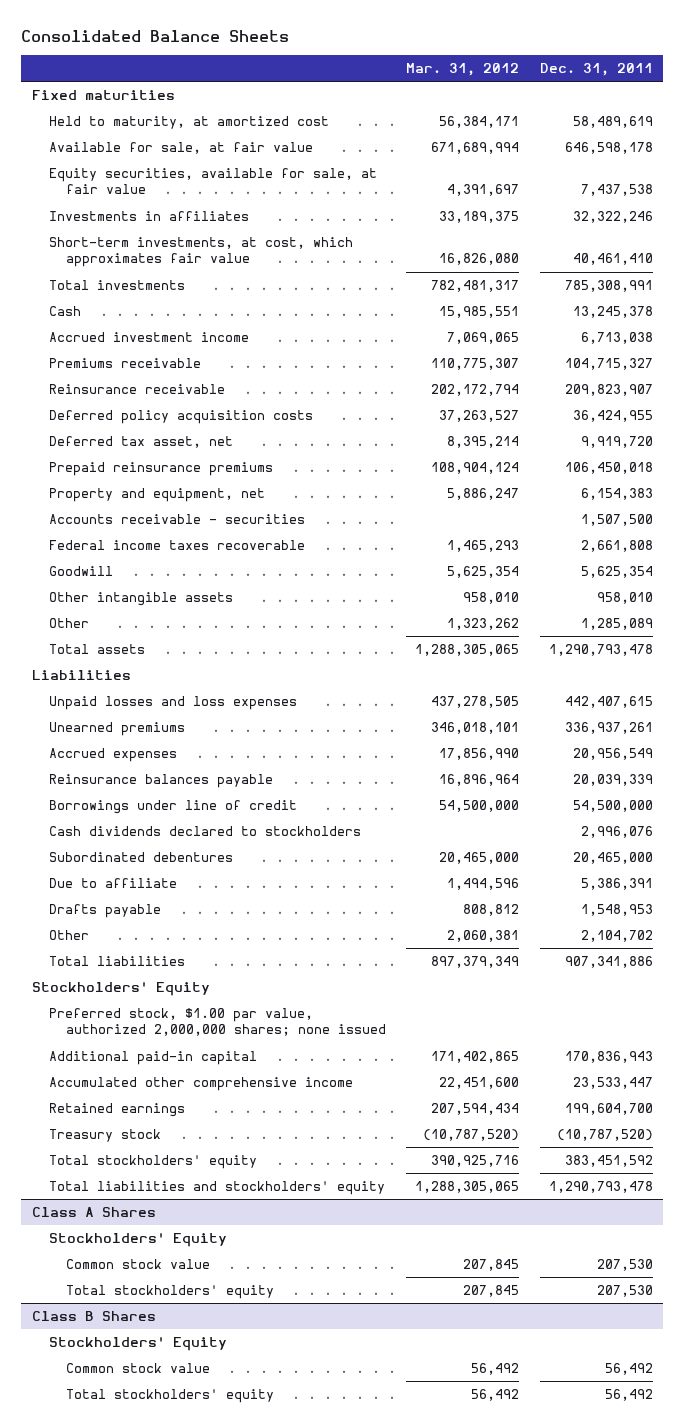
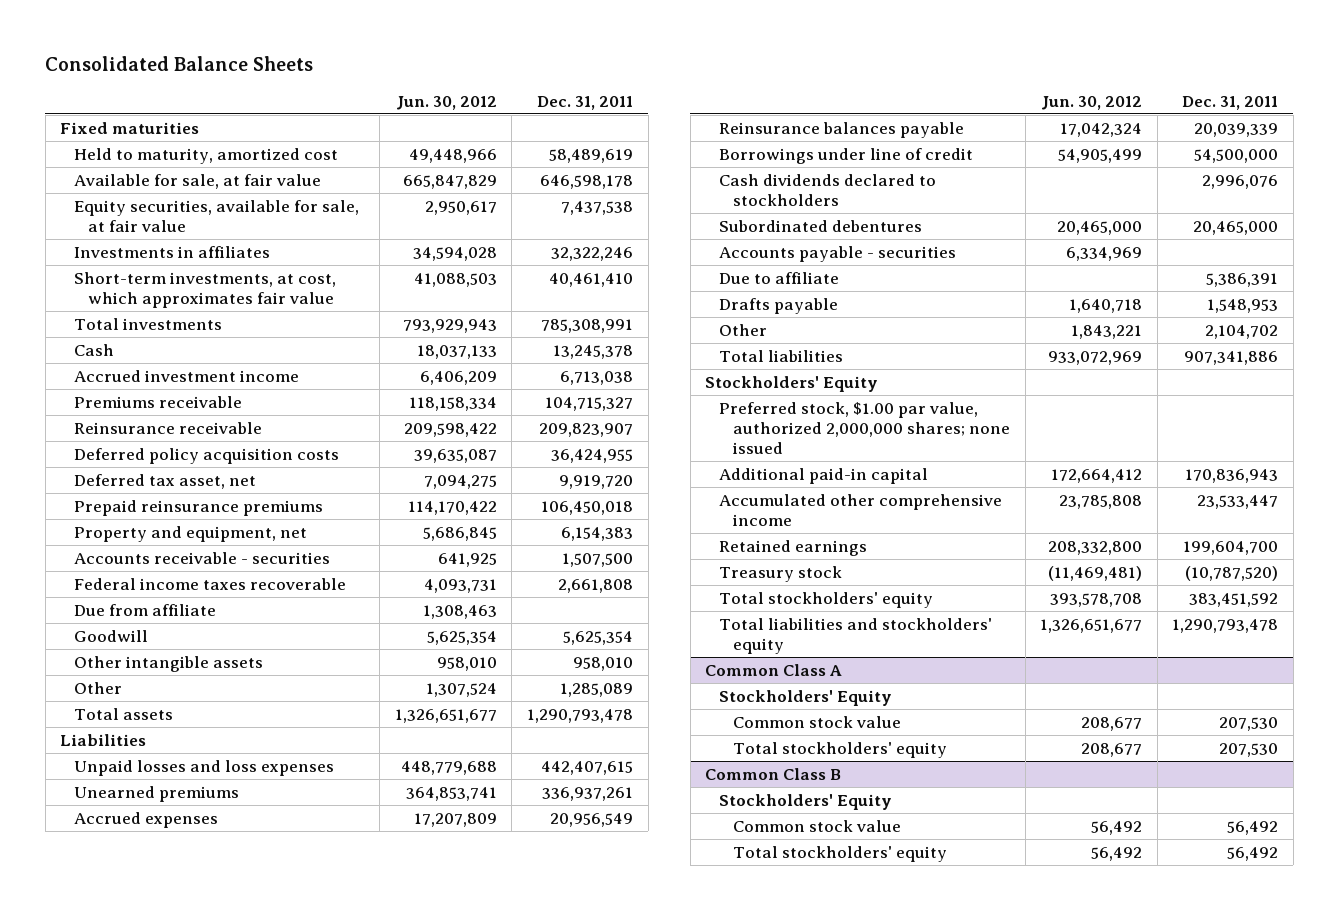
- | Mar. 31, 2012 | Dec. 31, 2011
+ | Jun. 30, 2012 | Dec. 31, 2011
- Held to maturity, at amortized cost | 56,384,171 | 58,489,619
+ Held to maturity, amortized cost | 49,448,966 | 58,489,619
+ Due from affiliate | 1,308,463 |
+ Accounts payable - securities | 6,334,969 |
- Class A Shares
+ Common Class A
- Class B Shares
+ Common Class B

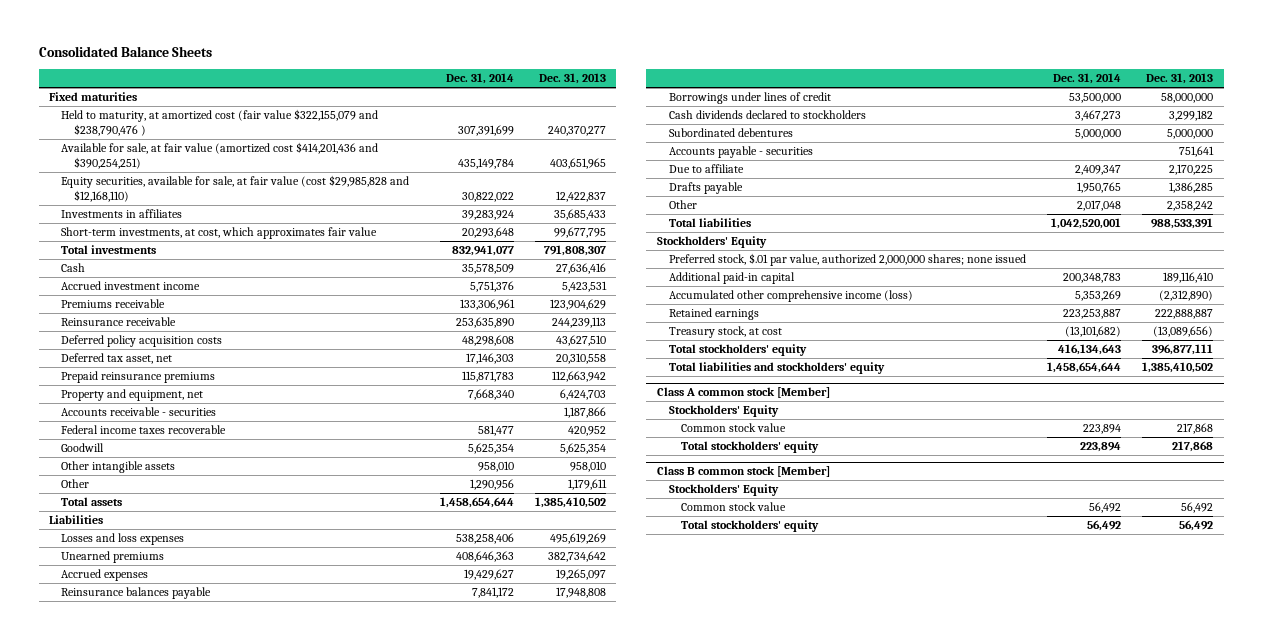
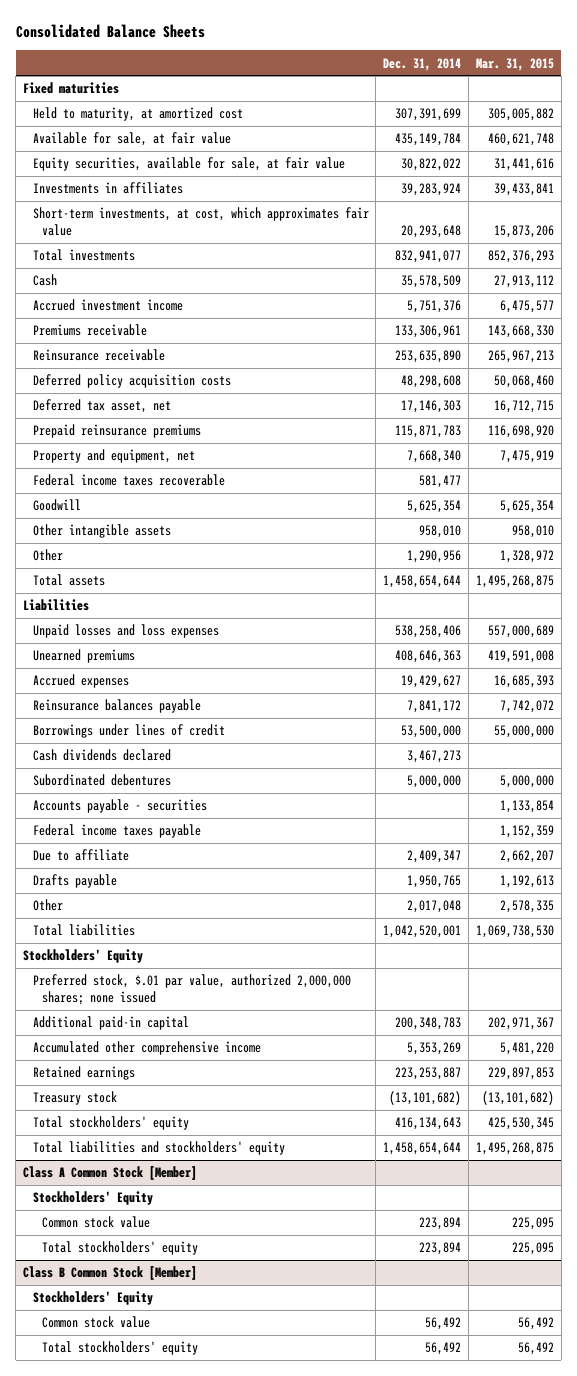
- | Dec. 31, 2014 | Dec. 31, 2013
+ | Dec. 31, 2014 | Mar. 31, 2015
- Held to maturity, at amortized cost (fair value $322,155,079 and $238,790,476 ) | 307,391,699 | 240,370,277
- Available for sale, at fair value (amortized cost $414,201,436 and $390,254,251) | 435,149,784 | 403,651,965
- Equity securities, available for sale, at fair value (cost $29,985,828 and $12,168,110) | 30,822,022 | 12,422,837
+ Held to maturity, at amortized cost | 307,391,699 | 305,005,882
+ Available for sale, at fair value | 435,149,784 | 460,621,748
+ Equity securities, available for sale, at fair value | 30,822,022 | 31,441,616
- Accounts receivable - securities | | 1,187,866
- Losses and loss expenses | 538,258,406 | 495,619,269
+ Unpaid losses and loss expenses | 538,258,406 | 557,000,689
- Cash dividends declared to stockholders | 3,467,273 | 3,299,182
+ Cash dividends declared | 3,467,273 |
+ Federal income taxes payable | | 1,152,359
- Accumulated other comprehensive income (loss) | 5,353,269 | (2,312,890)
+ Accumulated other comprehensive income | 5,353,269 | 5,481,220
- Treasury stock, at cost | (13,101,682) | (13,089,656)
+ Treasury stock | (13,101,682) | (13,101,682)
- Class A common stock [Member]
+ Class A Common Stock [Member]
- Class B common stock [Member]
+ Class B Common Stock [Member]

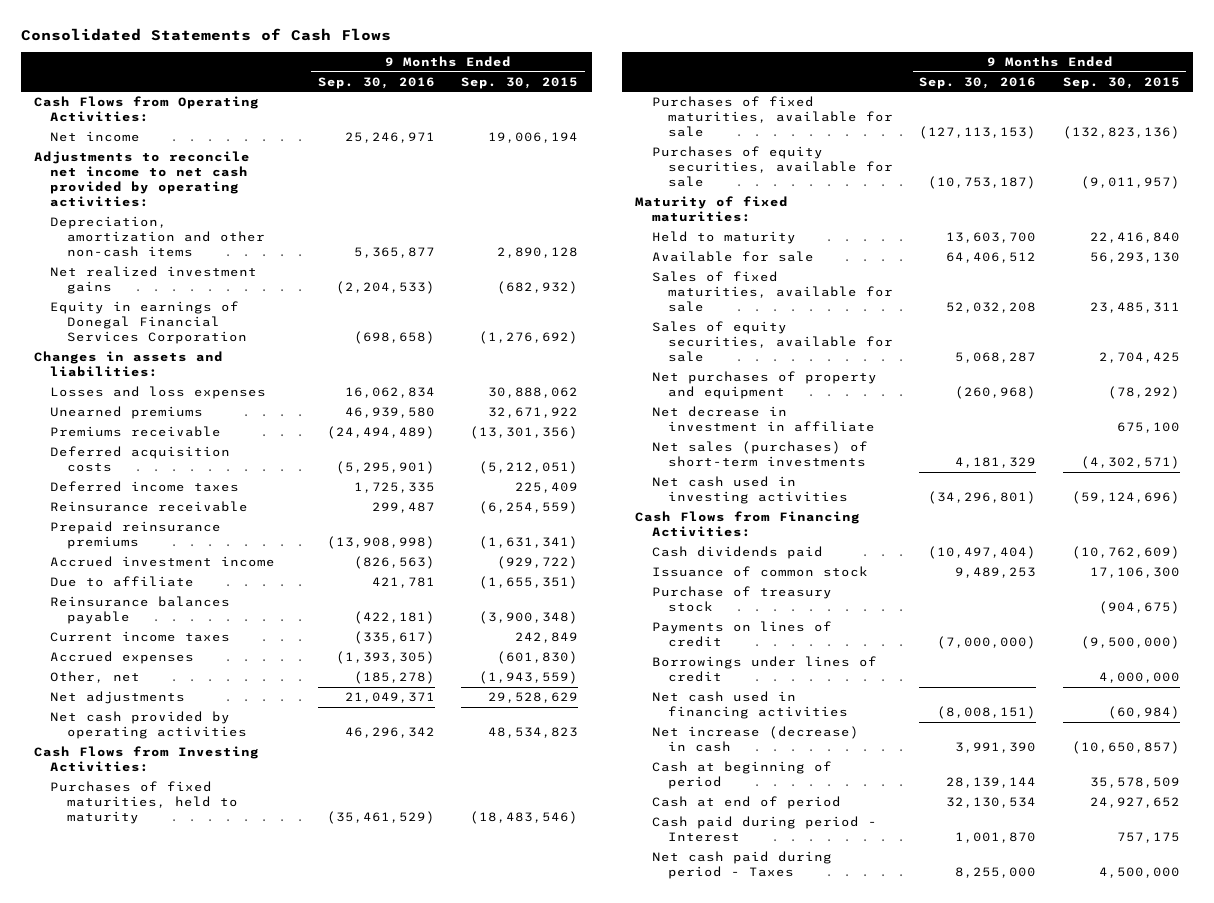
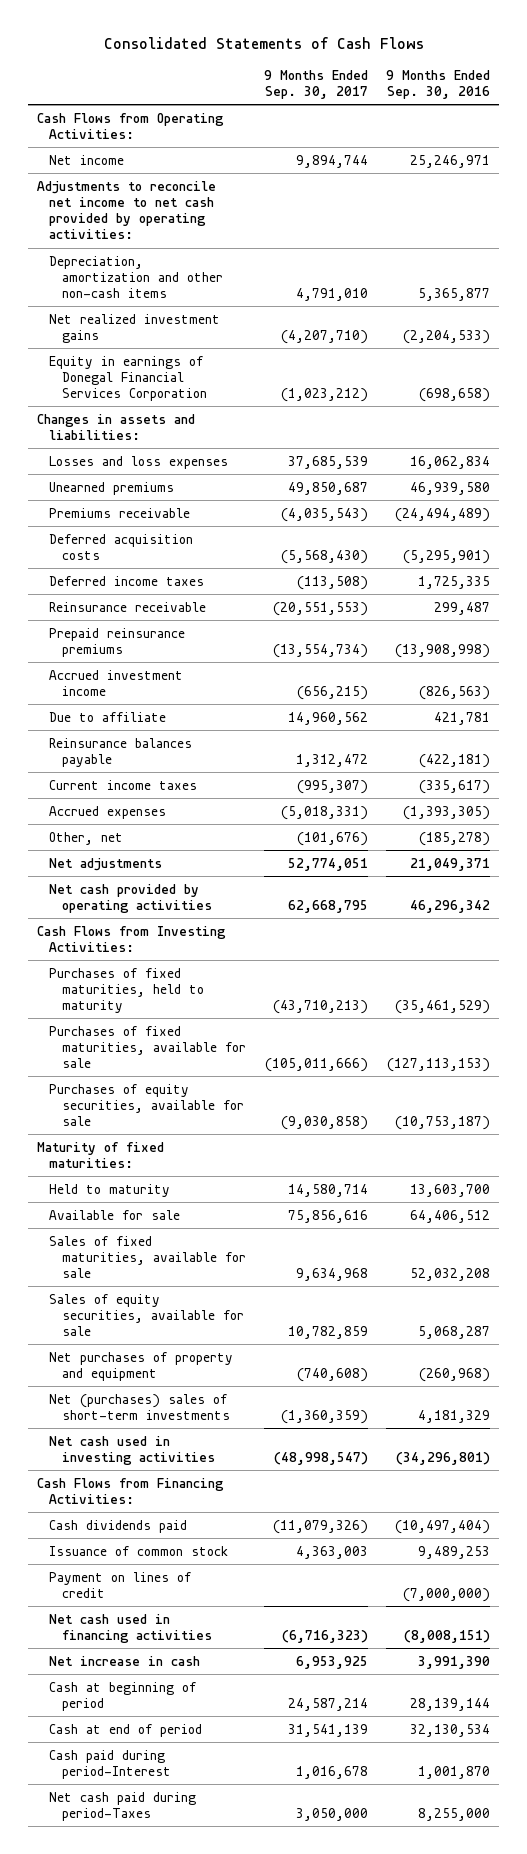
- | 9 Months Ended Sep. 30, 2016 | 9 Months Ended Sep. 30, 2015
+ | 9 Months Ended Sep. 30, 2017 | 9 Months Ended Sep. 30, 2016
- Net decrease in investment in affiliate | | 675,100
- Net sales (purchases) of short-term investments | 4,181,329 | (4,302,571)
+ Net (purchases) sales of short-term investments | (1,360,359) | 4,181,329
- Purchase of treasury stock | | (904,675)
- Payments on lines of credit | (7,000,000) | (9,500,000)
- Borrowings under lines of credit | | 4,000,000
+ Payment on lines of credit | | (7,000,000)
- Net increase (decrease) in cash | 3,991,390 | (10,650,857)
+ Net increase in cash | 6,953,925 | 3,991,390
- Cash paid during period - Interest | 1,001,870 | 757,175
- Net cash paid during period - Taxes | 8,255,000 | 4,500,000
+ Cash paid during period-Interest | 1,016,678 | 1,001,870
+ Net cash paid during period-Taxes | 3,050,000 | 8,255,000

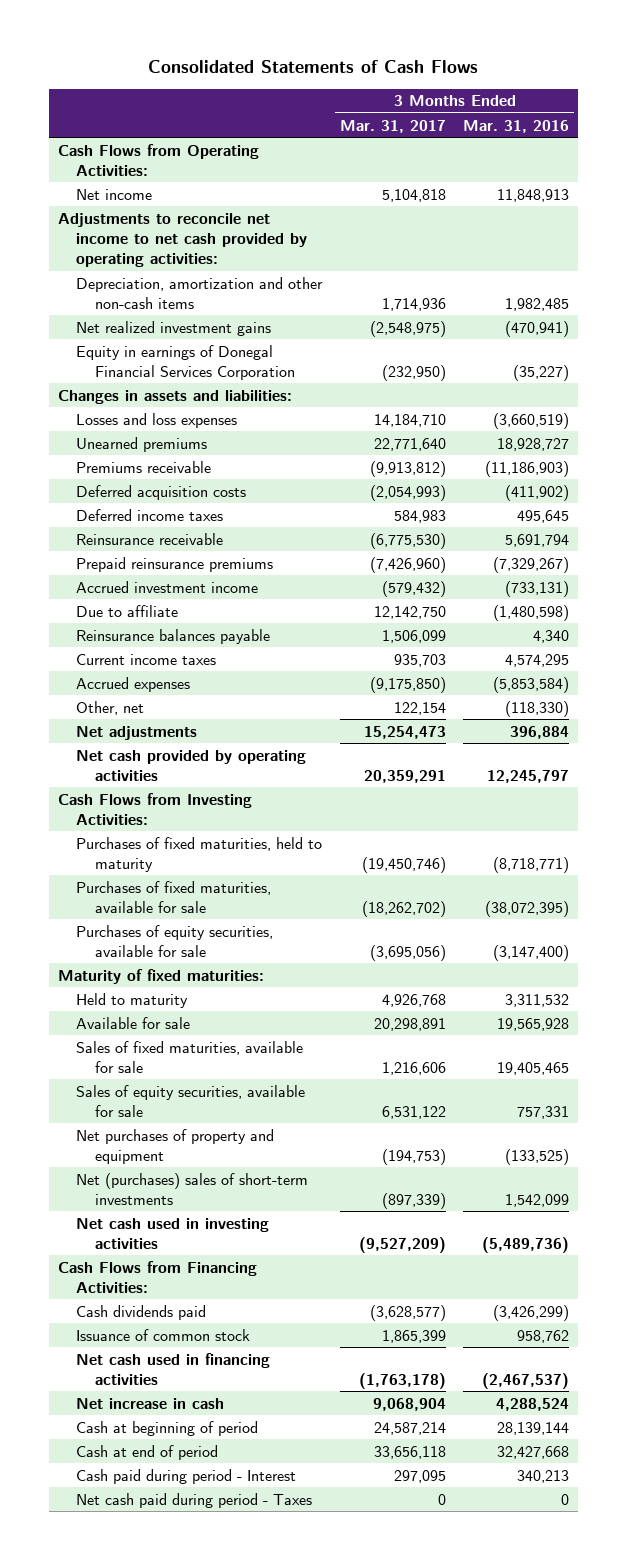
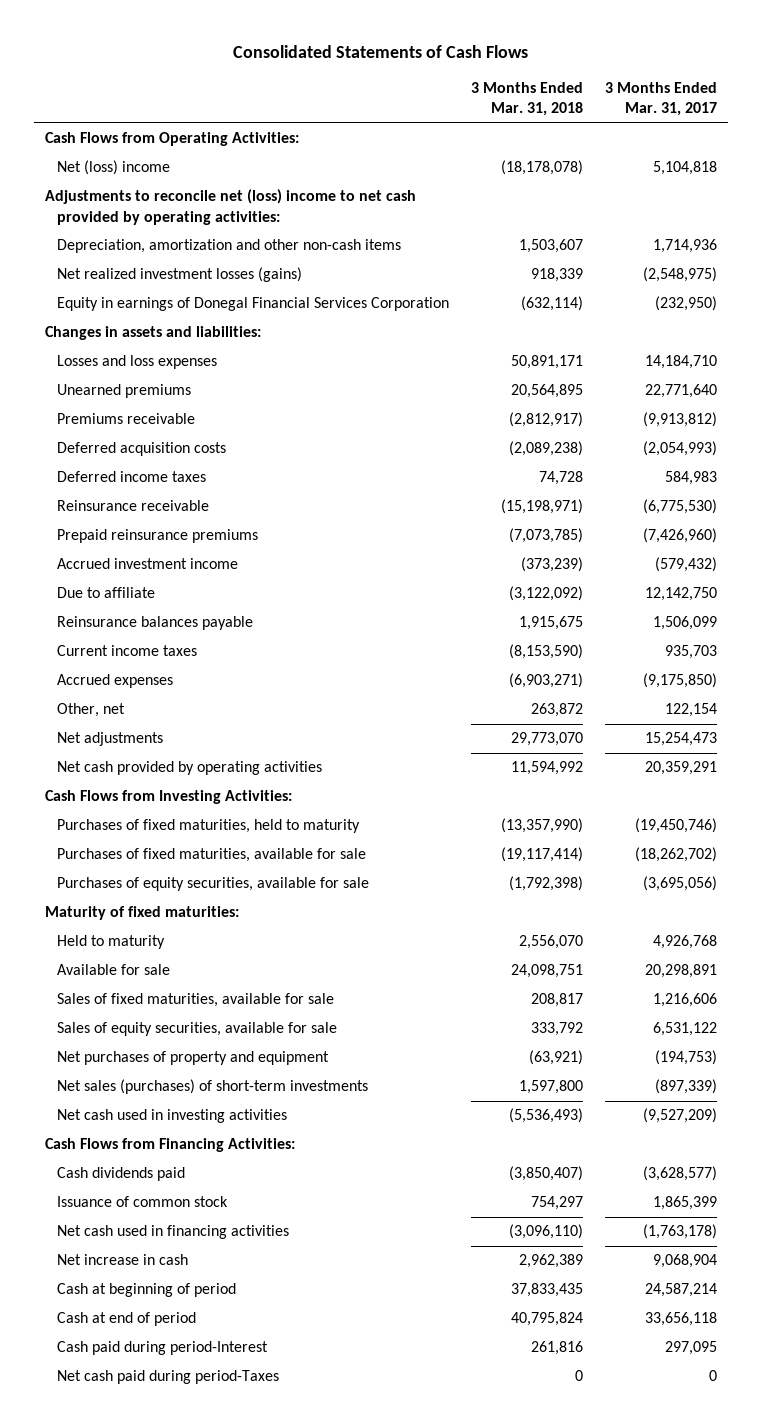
- | 3 Months Ended Mar. 31, 2017 | 3 Months Ended Mar. 31, 2016
+ | 3 Months Ended Mar. 31, 2018 | 3 Months Ended Mar. 31, 2017
- Net income | 5,104,818 | 11,848,913
- Adjustments to reconcile net income to net cash provided by operating activities:
+ Net (loss) income | (18,178,078) | 5,104,818
+ Adjustments to reconcile net (loss) income to net cash provided by operating activities:
- Net realized investment gains | (2,548,975) | (470,941)
+ Net realized investment losses (gains) | 918,339 | (2,548,975)
- Net (purchases) sales of short-term investments | (897,339) | 1,542,099
+ Net sales (purchases) of short-term investments | 1,597,800 | (897,339)
- Cash paid during period - Interest | 297,095 | 340,213
- Net cash paid during period - Taxes | 0 | 0
+ Cash paid during period-Interest | 261,816 | 297,095
+ Net cash paid during period-Taxes | 0 | 0

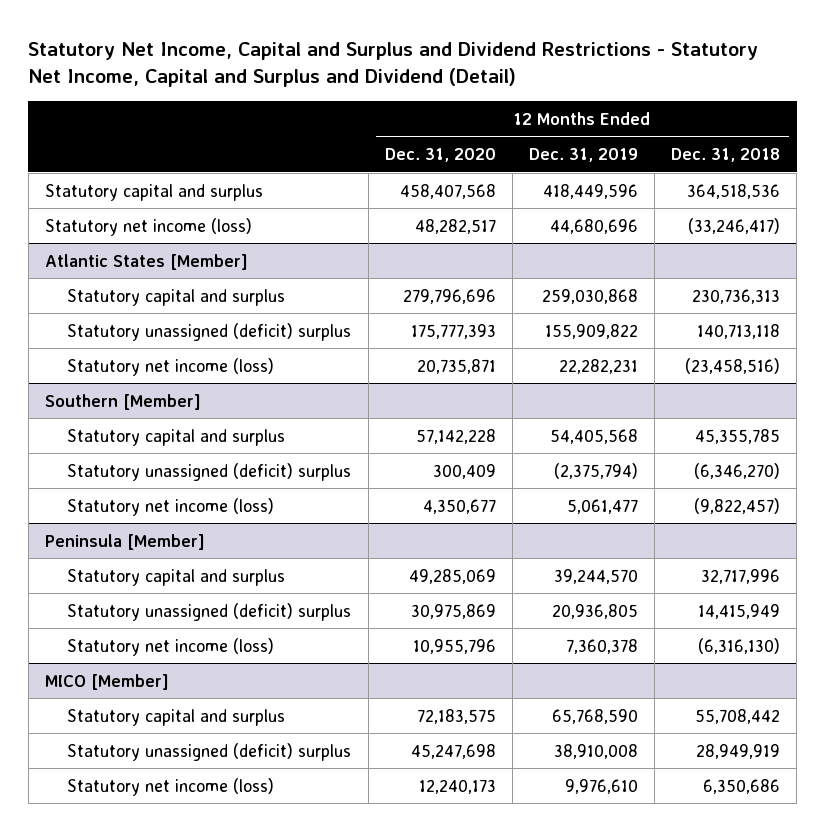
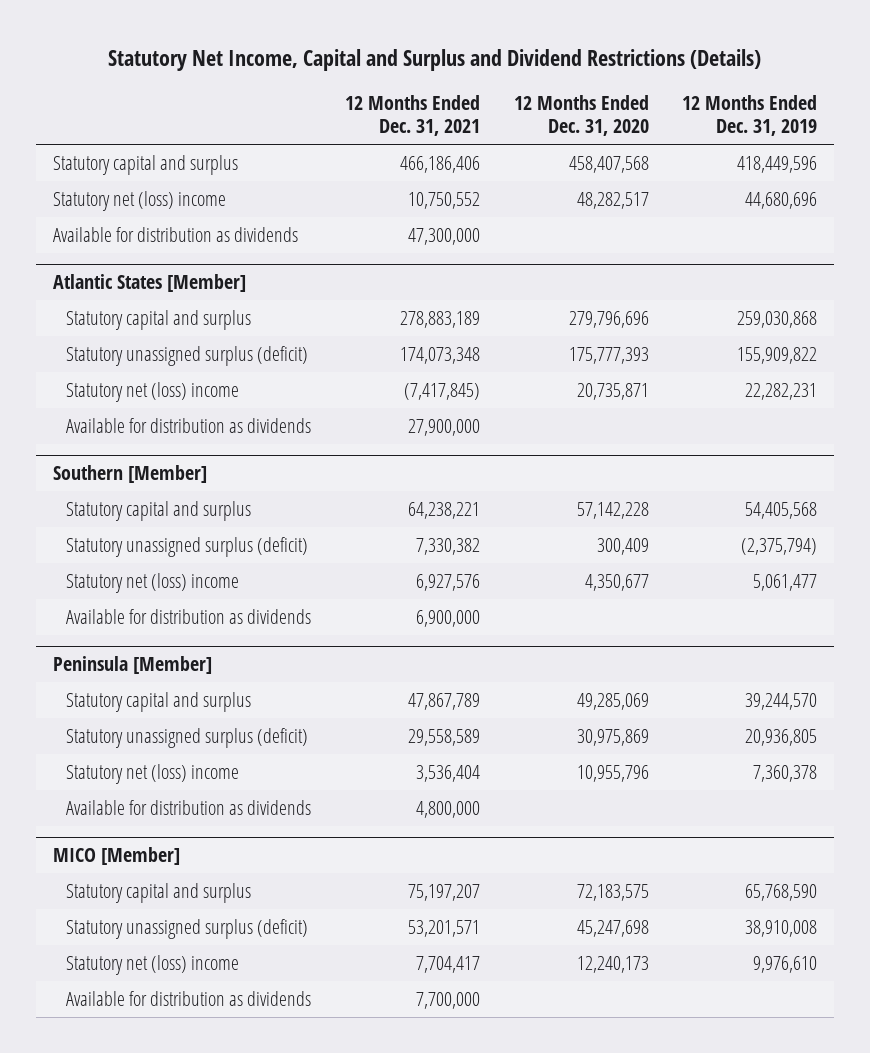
- Statutory Net Income, Capital and Surplus and Dividend Restrictions - Statutory Net Income, Capital and Surplus and Dividend (Detail)
+ Statutory Net Income, Capital and Surplus and Dividend Restrictions (Details)
- | 12 Months Ended Dec. 31, 2020 | 12 Months Ended Dec. 31, 2019 | 12 Months Ended Dec. 31, 2018
+ | 12 Months Ended Dec. 31, 2021 | 12 Months Ended Dec. 31, 2020 | 12 Months Ended Dec. 31, 2019
- Statutory net income (loss) | 48,282,517 | 44,680,696 | (33,246,417)
+ Statutory net (loss) income | 10,750,552 | 48,282,517 | 44,680,696
+ Available for distribution as dividends | 47,300,000 | |
@ Atlantic States [Member]
- Statutory unassigned (deficit) surplus | 175,777,393 | 155,909,822 | 140,713,118
- Statutory net income (loss) | 20,735,871 | 22,282,231 | (23,458,516)
+ Statutory unassigned surplus (deficit) | 174,073,348 | 175,777,393 | 155,909,822
+ Statutory net (loss) income | (7,417,845) | 20,735,871 | 22,282,231
+ Available for distribution as dividends | 27,900,000 | |
@ Southern [Member]
- Statutory unassigned (deficit) surplus | 300,409 | (2,375,794) | (6,346,270)
- Statutory net income (loss) | 4,350,677 | 5,061,477 | (9,822,457)
+ Statutory unassigned surplus (deficit) | 7,330,382 | 300,409 | (2,375,794)
+ Statutory net (loss) income | 6,927,576 | 4,350,677 | 5,061,477
+ Available for distribution as dividends | 6,900,000 | |
@ Peninsula [Member]
- Statutory unassigned (deficit) surplus | 30,975,869 | 20,936,805 | 14,415,949
- Statutory net income (loss) | 10,955,796 | 7,360,378 | (6,316,130)
+ Statutory unassigned surplus (deficit) | 29,558,589 | 30,975,869 | 20,936,805
+ Statutory net (loss) income | 3,536,404 | 10,955,796 | 7,360,378
+ Available for distribution as dividends | 4,800,000 | |
@ MICO [Member]
- Statutory unassigned (deficit) surplus | 45,247,698 | 38,910,008 | 28,949,919
- Statutory net income (loss) | 12,240,173 | 9,976,610 | 6,350,686
+ Statutory unassigned surplus (deficit) | 53,201,571 | 45,247,698 | 38,910,008
+ Statutory net (loss) income | 7,704,417 | 12,240,173 | 9,976,610
+ Available for distribution as dividends | 7,700,000 | |

